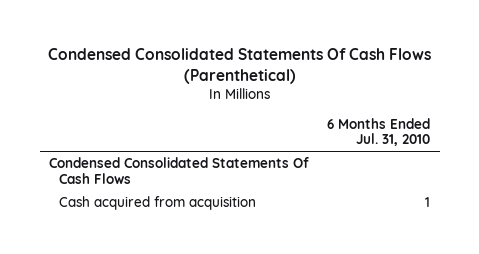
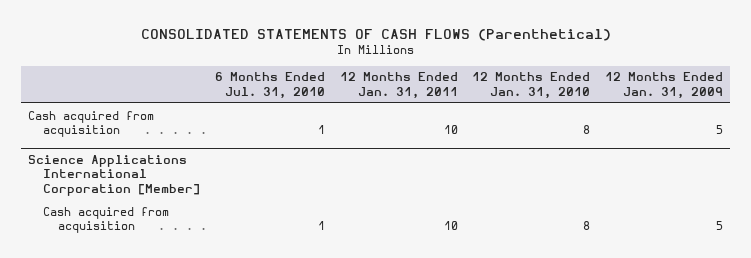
- Condensed Consolidated Statements Of Cash Flows (Parenthetical)
+ CONSOLIDATED STATEMENTS OF CASH FLOWS (Parenthetical)
- | 6 Months Ended Jul. 31, 2010
+ | 6 Months Ended Jul. 31, 2010 | 12 Months Ended Jan. 31, 2011 | 12 Months Ended Jan. 31, 2010 | 12 Months Ended Jan. 31, 2009
- Condensed Consolidated Statements Of Cash Flows
+ Science Applications International Corporation [Member]
+ Cash acquired from acquisition | 1 | 10 | 8 | 5

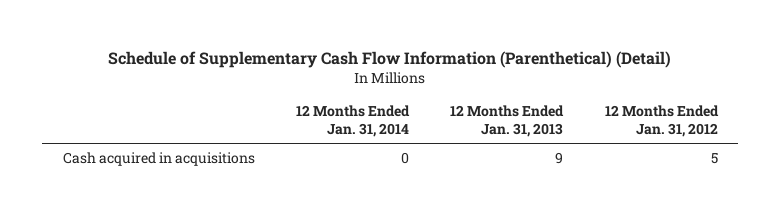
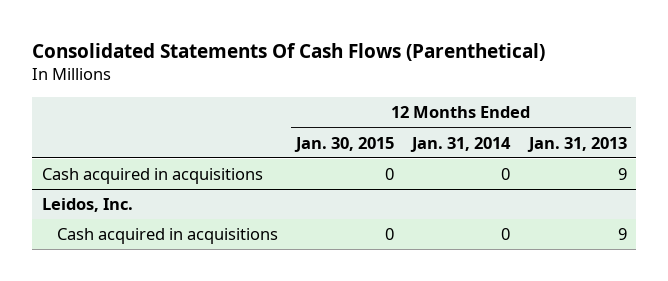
- Schedule of Supplementary Cash Flow Information (Parenthetical) (Detail)
+ Consolidated Statements Of Cash Flows (Parenthetical)
- | 12 Months Ended Jan. 31, 2014 | 12 Months Ended Jan. 31, 2013 | 12 Months Ended Jan. 31, 2012
+ | 12 Months Ended Jan. 30, 2015 | 12 Months Ended Jan. 31, 2014 | 12 Months Ended Jan. 31, 2013
+ Leidos, Inc.
+ Cash acquired in acquisitions | 0 | 0 | 9

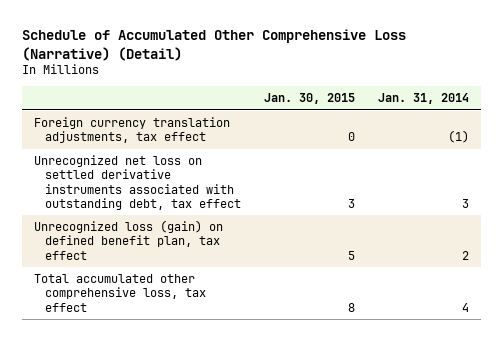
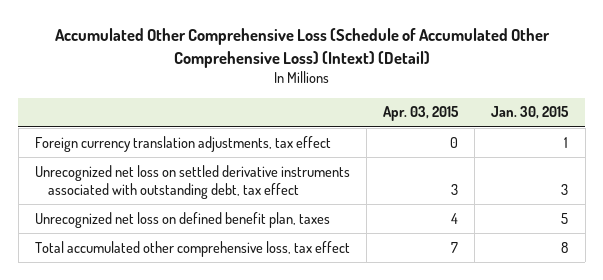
- Schedule of Accumulated Other Comprehensive Loss (Narrative) (Detail)
+ Accumulated Other Comprehensive Loss (Schedule of Accumulated Other Comprehensive Loss) (Intext) (Detail)
- | Jan. 30, 2015 | Jan. 31, 2014
+ | Apr. 03, 2015 | Jan. 30, 2015
- Foreign currency translation adjustments, tax effect | 0 | (1)
+ Foreign currency translation adjustments, tax effect | 0 | 1
- Unrecognized loss (gain) on defined benefit plan, tax effect | 5 | 2
+ Unrecognized net loss on defined benefit plan, taxes | 4 | 5

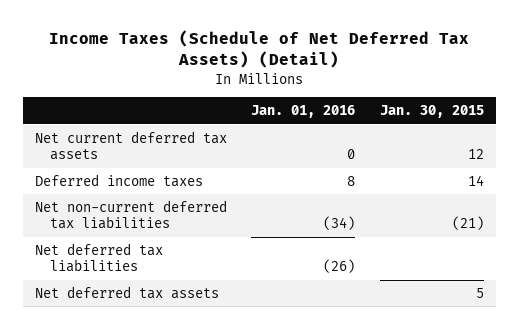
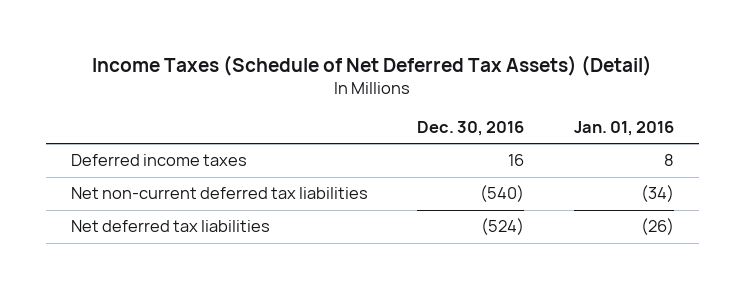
- | Jan. 01, 2016 | Jan. 30, 2015
+ | Dec. 30, 2016 | Jan. 01, 2016
- Net current deferred tax assets | 0 | 12
- Net deferred tax assets | | 5

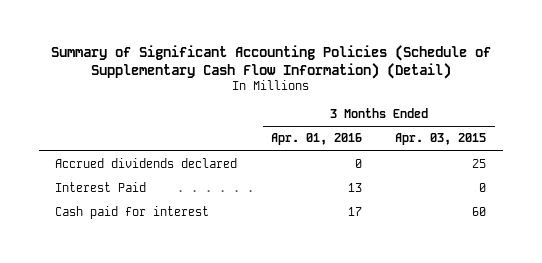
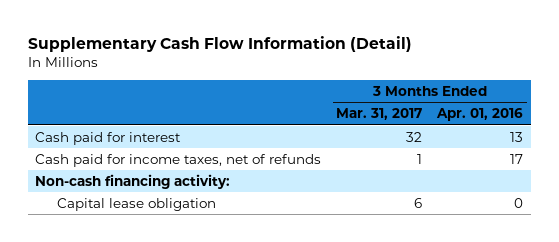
- Summary of Significant Accounting Policies (Schedule of Supplementary Cash Flow Information) (Detail)
+ Supplementary Cash Flow Information (Detail)
- | 3 Months Ended Apr. 01, 2016 | 3 Months Ended Apr. 03, 2015
+ | 3 Months Ended Mar. 31, 2017 | 3 Months Ended Apr. 01, 2016
- Accrued dividends declared | 0 | 25
- Interest Paid | 13 | 0
- Cash paid for interest | 17 | 60
+ Cash paid for interest | 32 | 13
+ Cash paid for income taxes, net of refunds | 1 | 17
+ Non-cash financing activity:
+ Capital lease obligation | 6 | 0

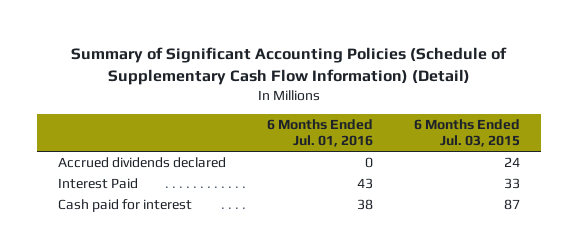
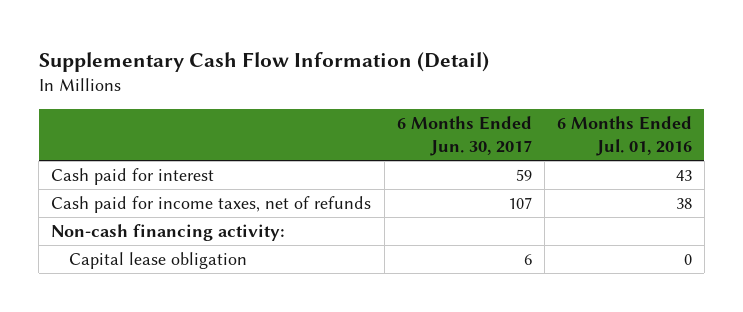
- Summary of Significant Accounting Policies (Schedule of Supplementary Cash Flow Information) (Detail)
+ Supplementary Cash Flow Information (Detail)
- | 6 Months Ended Jul. 01, 2016 | 6 Months Ended Jul. 03, 2015
+ | 6 Months Ended Jun. 30, 2017 | 6 Months Ended Jul. 01, 2016
- Accrued dividends declared | 0 | 24
- Interest Paid | 43 | 33
- Cash paid for interest | 38 | 87
+ Cash paid for interest | 59 | 43
+ Cash paid for income taxes, net of refunds | 107 | 38
+ Non-cash financing activity:
+ Capital lease obligation | 6 | 0

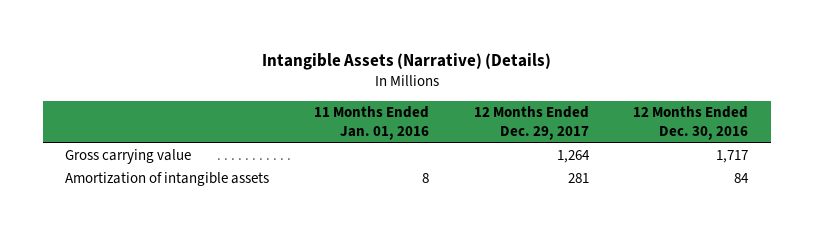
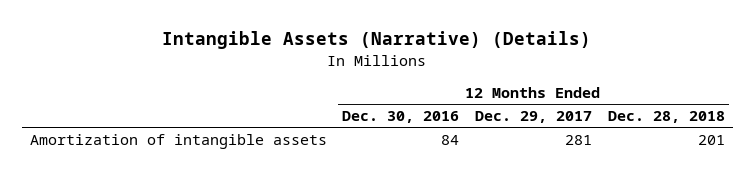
- | 11 Months Ended Jan. 01, 2016 | 12 Months Ended Dec. 29, 2017 | 12 Months Ended Dec. 30, 2016
+ | 12 Months Ended Dec. 30, 2016 | 12 Months Ended Dec. 29, 2017 | 12 Months Ended Dec. 28, 2018
- Gross carrying value | | 1,264 | 1,717

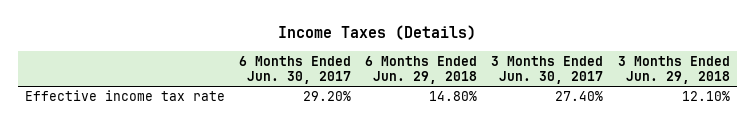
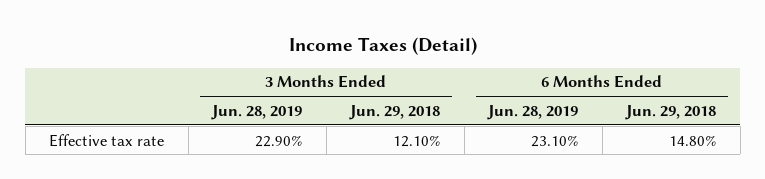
- Income Taxes (Details)
+ Income Taxes (Detail)
- | 6 Months Ended Jun. 30, 2017 | 6 Months Ended Jun. 29, 2018 | 3 Months Ended Jun. 30, 2017 | 3 Months Ended Jun. 29, 2018
+ | 3 Months Ended Jun. 28, 2019 | 3 Months Ended Jun. 29, 2018 | 6 Months Ended Jun. 28, 2019 | 6 Months Ended Jun. 29, 2018
- Effective income tax rate | 29.20% | 14.80% | 27.40% | 12.10%
+ Effective tax rate | 22.90% | 12.10% | 23.10% | 14.80%

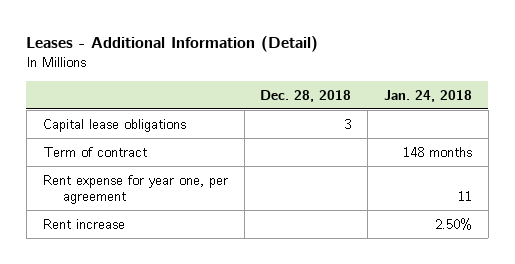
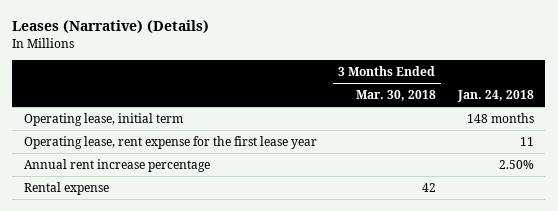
- Leases - Additional Information (Detail)
+ Leases (Narrative) (Details)
- | Dec. 28, 2018 | Jan. 24, 2018
+ | 3 Months Ended Mar. 30, 2018 | Jan. 24, 2018
- Capital lease obligations | 3 |
- Term of contract | | 148 months
- Rent expense for year one, per agreement | | 11
- Rent increase | | 2.50%
+ Operating lease, initial term | | 148 months
+ Operating lease, rent expense for the first lease year | | 11
+ Annual rent increase percentage | | 2.50%
+ Rental expense | 42 |

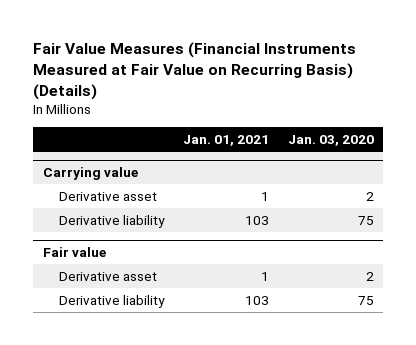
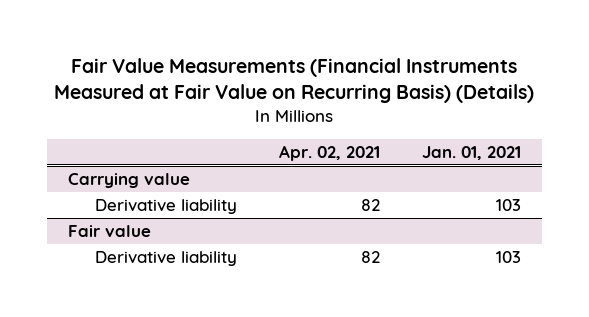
- Fair Value Measures (Financial Instruments Measured at Fair Value on Recurring Basis) (Details)
+ Fair Value Measurements (Financial Instruments Measured at Fair Value on Recurring Basis) (Details)
- | Jan. 01, 2021 | Jan. 03, 2020
+ | Apr. 02, 2021 | Jan. 01, 2021
@ Carrying value
- Derivative asset | 1 | 2
@ Fair value
- Derivative asset | 1 | 2

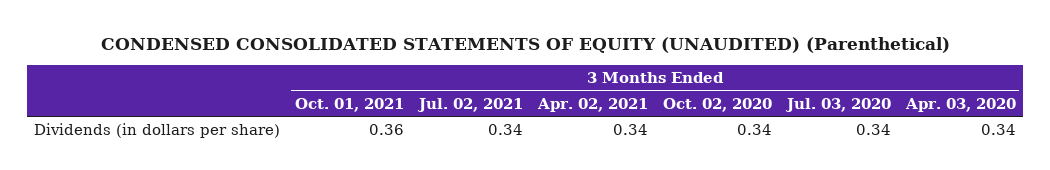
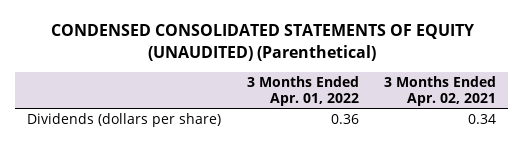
- | 3 Months Ended Oct. 01, 2021 | 3 Months Ended Jul. 02, 2021 | 3 Months Ended Apr. 02, 2021 | 3 Months Ended Oct. 02, 2020 | 3 Months Ended Jul. 03, 2020 | 3 Months Ended Apr. 03, 2020
+ | 3 Months Ended Apr. 01, 2022 | 3 Months Ended Apr. 02, 2021
- Dividends (in dollars per share) | 0.36 | 0.34 | 0.34 | 0.34 | 0.34 | 0.34
+ Dividends (dollars per share) | 0.36 | 0.34

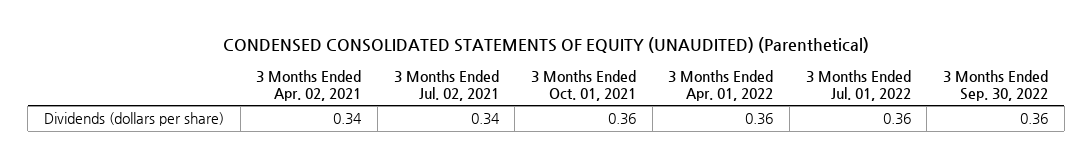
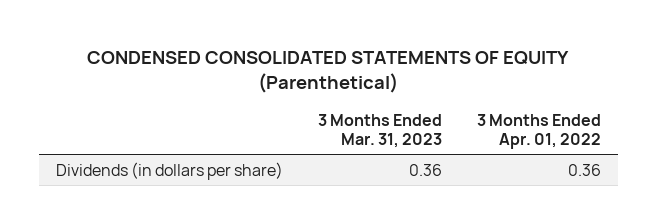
- CONDENSED CONSOLIDATED STATEMENTS OF EQUITY (UNAUDITED) (Parenthetical)
+ CONDENSED CONSOLIDATED STATEMENTS OF EQUITY (Parenthetical)
- | 3 Months Ended Apr. 02, 2021 | 3 Months Ended Jul. 02, 2021 | 3 Months Ended Oct. 01, 2021 | 3 Months Ended Apr. 01, 2022 | 3 Months Ended Jul. 01, 2022 | 3 Months Ended Sep. 30, 2022
+ | 3 Months Ended Mar. 31, 2023 | 3 Months Ended Apr. 01, 2022
- Dividends (dollars per share) | 0.34 | 0.34 | 0.36 | 0.36 | 0.36 | 0.36
+ Dividends (in dollars per share) | 0.36 | 0.36

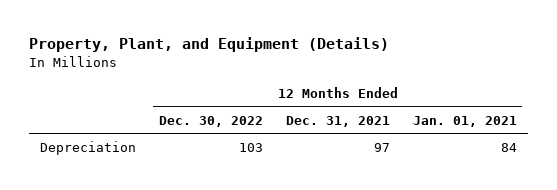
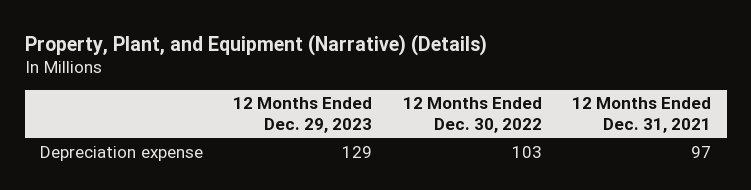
- Property, Plant, and Equipment (Details)
+ Property, Plant, and Equipment (Narrative) (Details)
- | 12 Months Ended Dec. 30, 2022 | 12 Months Ended Dec. 31, 2021 | 12 Months Ended Jan. 01, 2021
+ | 12 Months Ended Dec. 29, 2023 | 12 Months Ended Dec. 30, 2022 | 12 Months Ended Dec. 31, 2021
- Depreciation | 103 | 97 | 84
+ Depreciation expense | 129 | 103 | 97

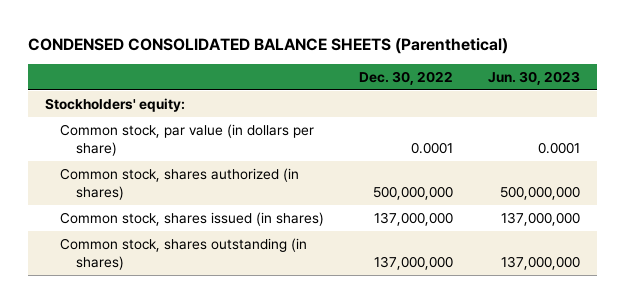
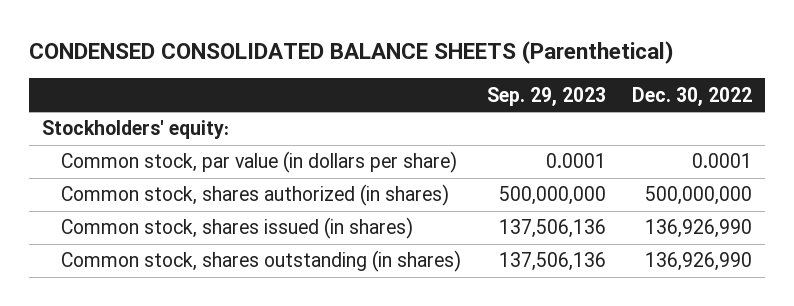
- | Dec. 30, 2022 | Jun. 30, 2023
+ | Sep. 29, 2023 | Dec. 30, 2022
- Common stock, shares issued (in shares) | 137,000,000 | 137,000,000
- Common stock, shares outstanding (in shares) | 137,000,000 | 137,000,000
+ Common stock, shares issued (in shares) | 137,506,136 | 136,926,990
+ Common stock, shares outstanding (in shares) | 137,506,136 | 136,926,990

